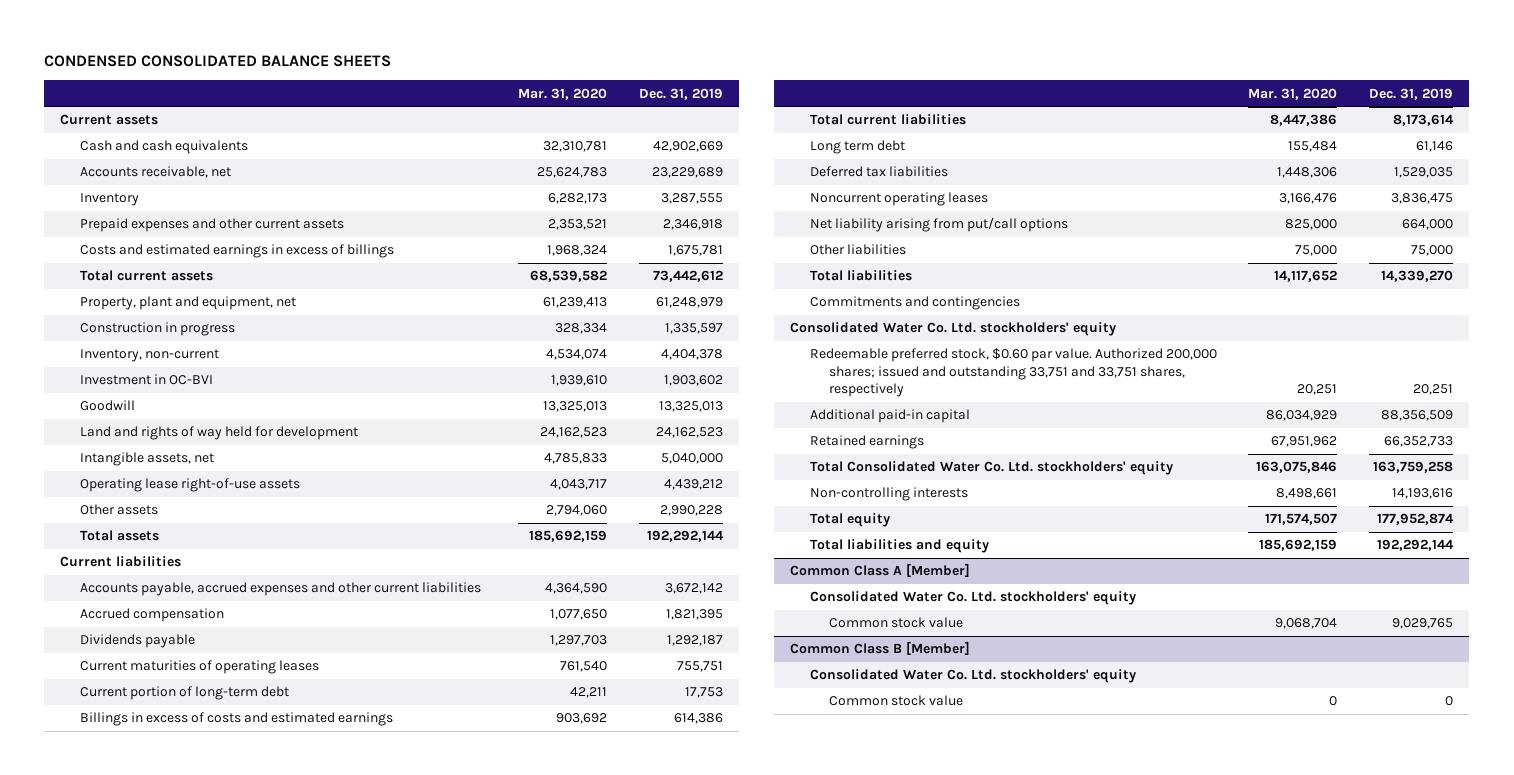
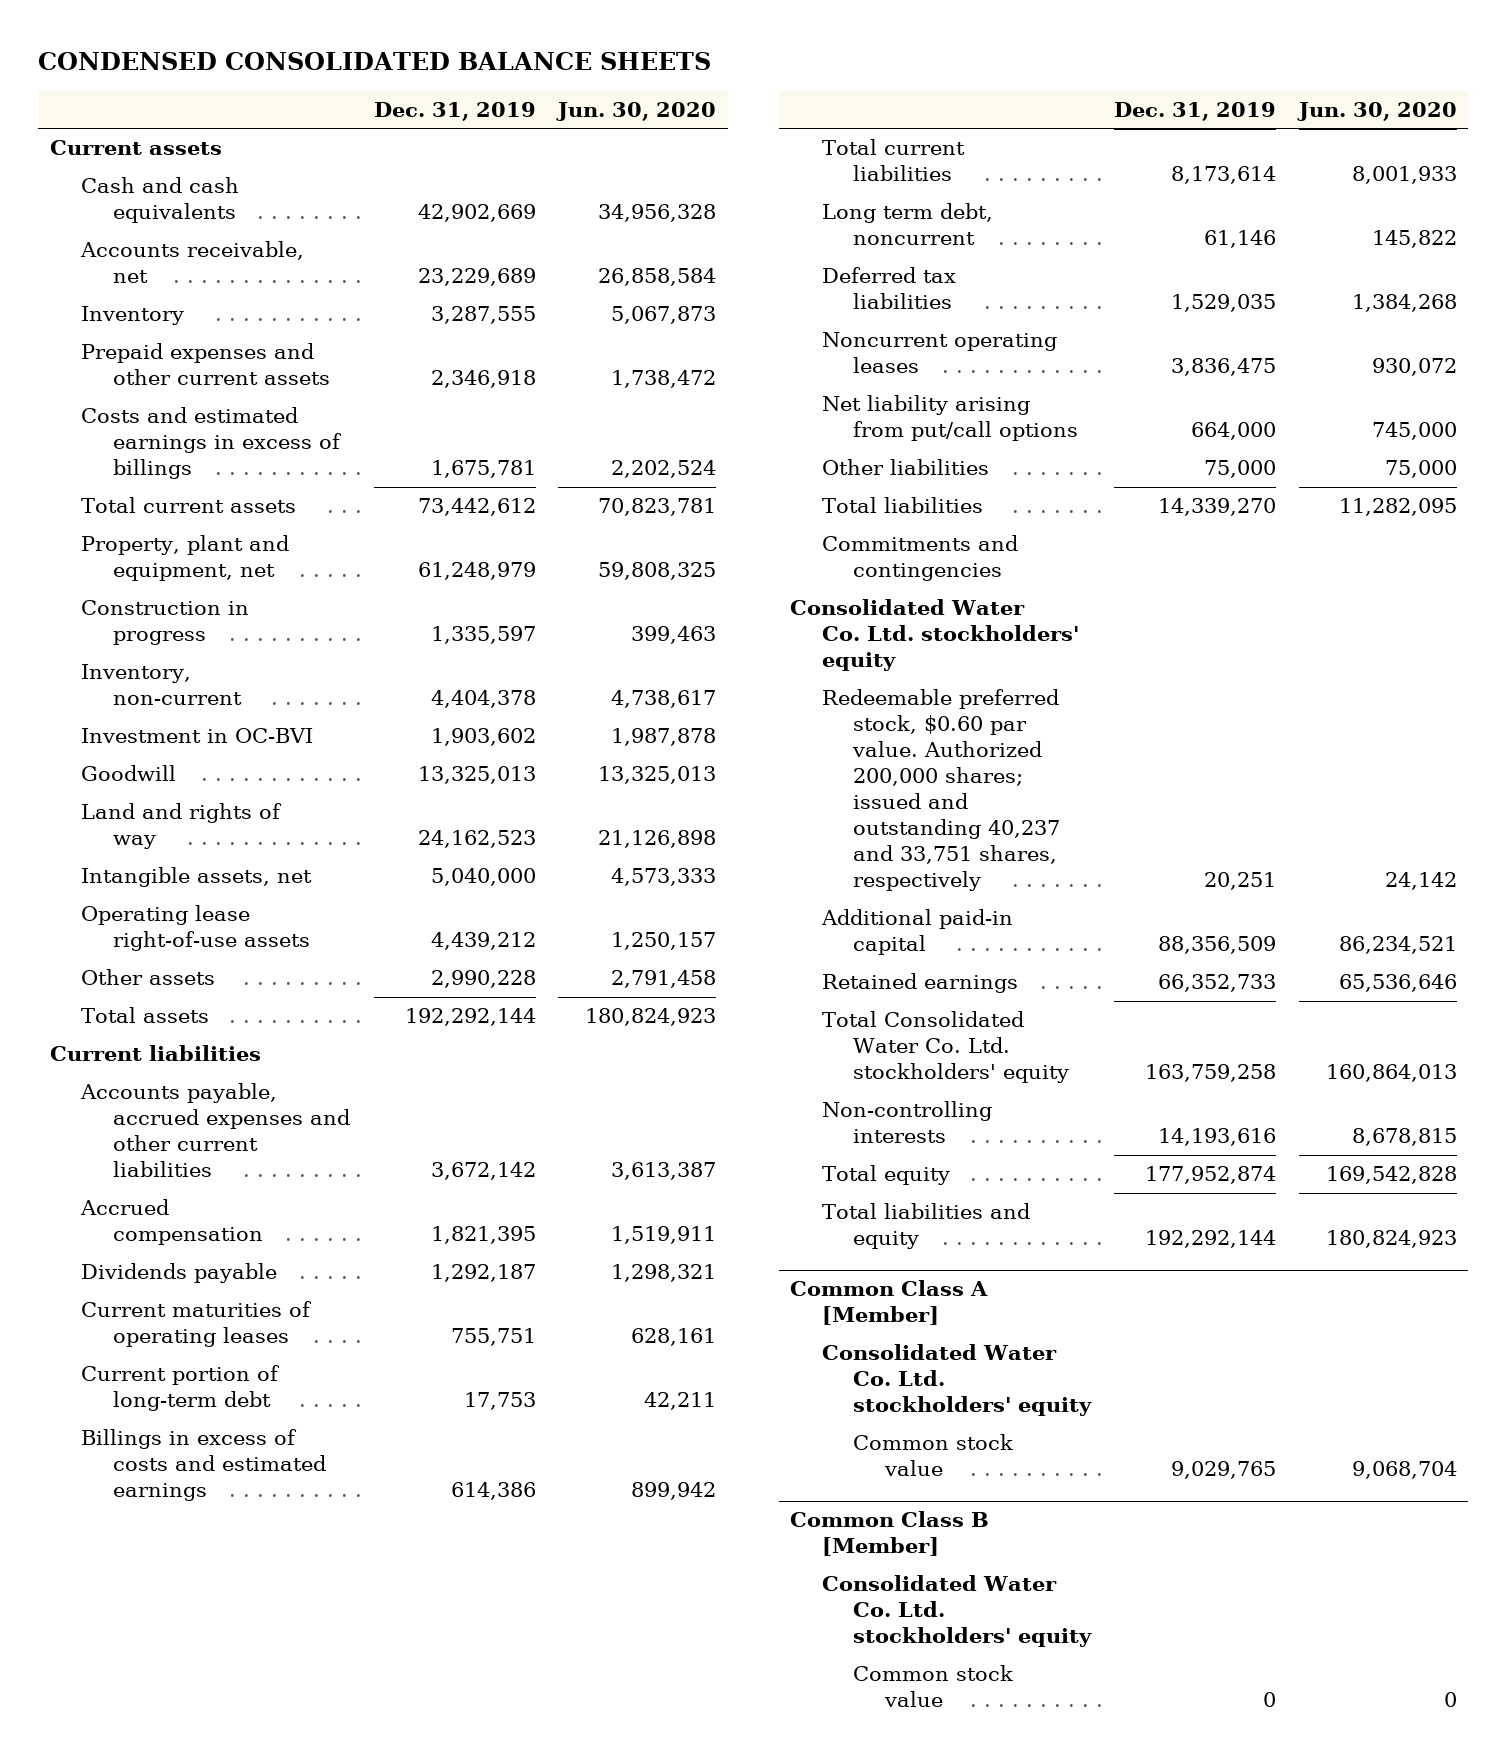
- | Mar. 31, 2020 | Dec. 31, 2019
+ | Dec. 31, 2019 | Jun. 30, 2020
- Land and rights of way held for development | 24,162,523 | 24,162,523
+ Land and rights of way | 24,162,523 | 21,126,898
- Long term debt | 155,484 | 61,146
+ Long term debt, noncurrent | 61,146 | 145,822
- Redeemable preferred stock, $0.60 par value. Authorized 200,000 shares; issued and outstanding 33,751 and 33,751 shares, respectively | 20,251 | 20,251
+ Redeemable preferred stock, $0.60 par value. Authorized 200,000 shares; issued and outstanding 40,237 and 33,751 shares, respectively | 20,251 | 24,142

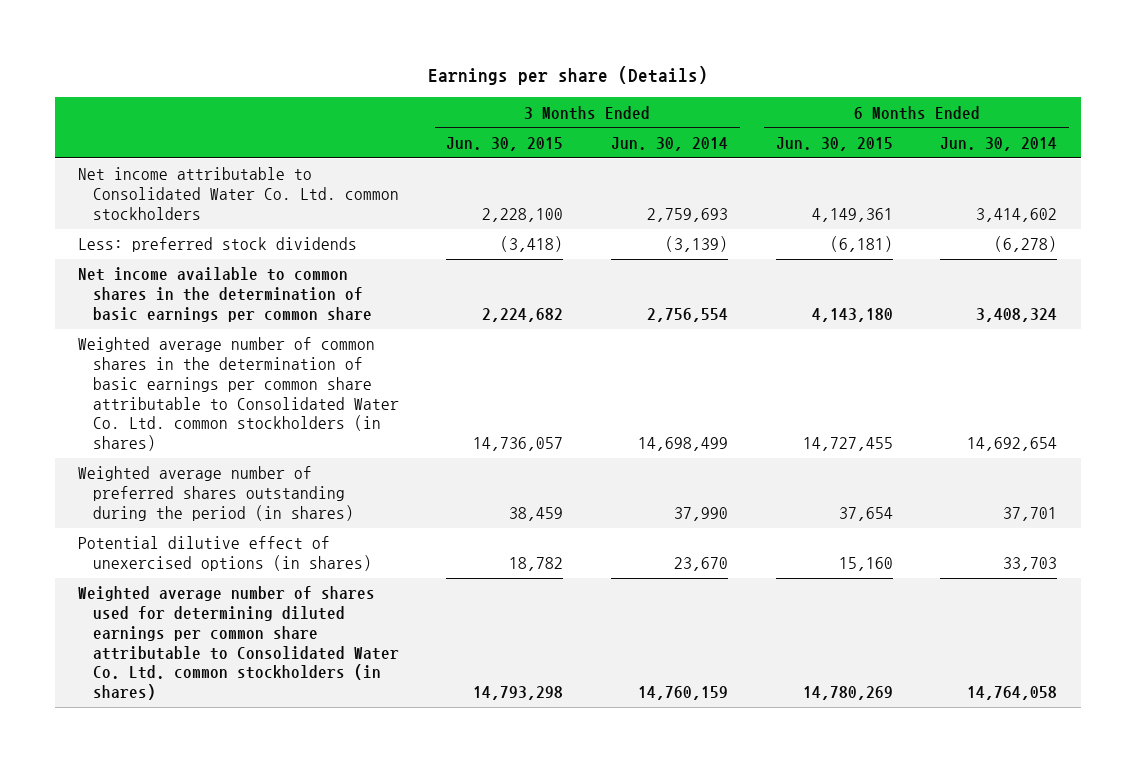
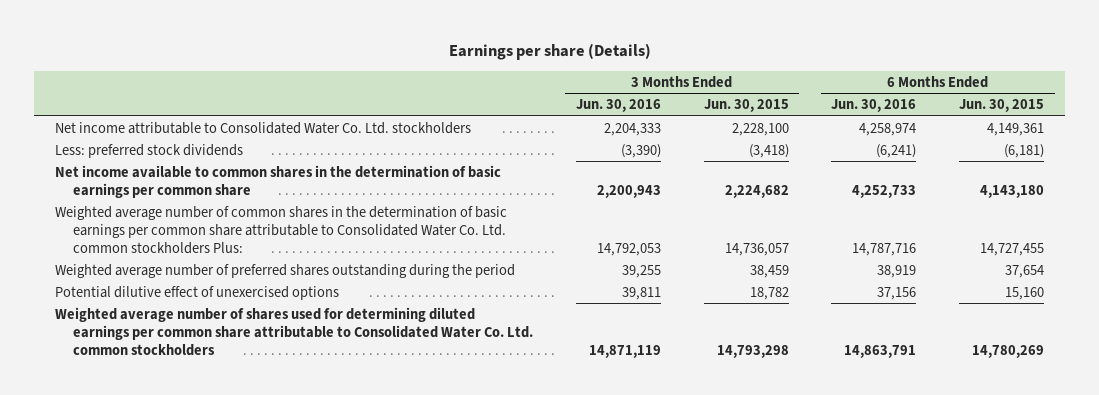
- | 3 Months Ended Jun. 30, 2015 | 3 Months Ended Jun. 30, 2014 | 6 Months Ended Jun. 30, 2015 | 6 Months Ended Jun. 30, 2014
+ | 3 Months Ended Jun. 30, 2016 | 3 Months Ended Jun. 30, 2015 | 6 Months Ended Jun. 30, 2016 | 6 Months Ended Jun. 30, 2015
- Net income attributable to Consolidated Water Co. Ltd. common stockholders | 2,228,100 | 2,759,693 | 4,149,361 | 3,414,602
+ Net income attributable to Consolidated Water Co. Ltd. stockholders | 2,204,333 | 2,228,100 | 4,258,974 | 4,149,361
- Weighted average number of common shares in the determination of basic earnings per common share attributable to Consolidated Water Co. Ltd. common stockholders (in shares) | 14,736,057 | 14,698,499 | 14,727,455 | 14,692,654
- Weighted average number of preferred shares outstanding during the period (in shares) | 38,459 | 37,990 | 37,654 | 37,701
- Potential dilutive effect of unexercised options (in shares) | 18,782 | 23,670 | 15,160 | 33,703
- Weighted average number of shares used for determining diluted earnings per common share attributable to Consolidated Water Co. Ltd. common stockholders (in shares) | 14,793,298 | 14,760,159 | 14,780,269 | 14,764,058
+ Weighted average number of common shares in the determination of basic earnings per common share attributable to Consolidated Water Co. Ltd. common stockholders Plus: | 14,792,053 | 14,736,057 | 14,787,716 | 14,727,455
+ Weighted average number of preferred shares outstanding during the period | 39,255 | 38,459 | 38,919 | 37,654
+ Potential dilutive effect of unexercised options | 39,811 | 18,782 | 37,156 | 15,160
+ Weighted average number of shares used for determining diluted earnings per common share attributable to Consolidated Water Co. Ltd. common stockholders | 14,871,119 | 14,793,298 | 14,863,791 | 14,780,269

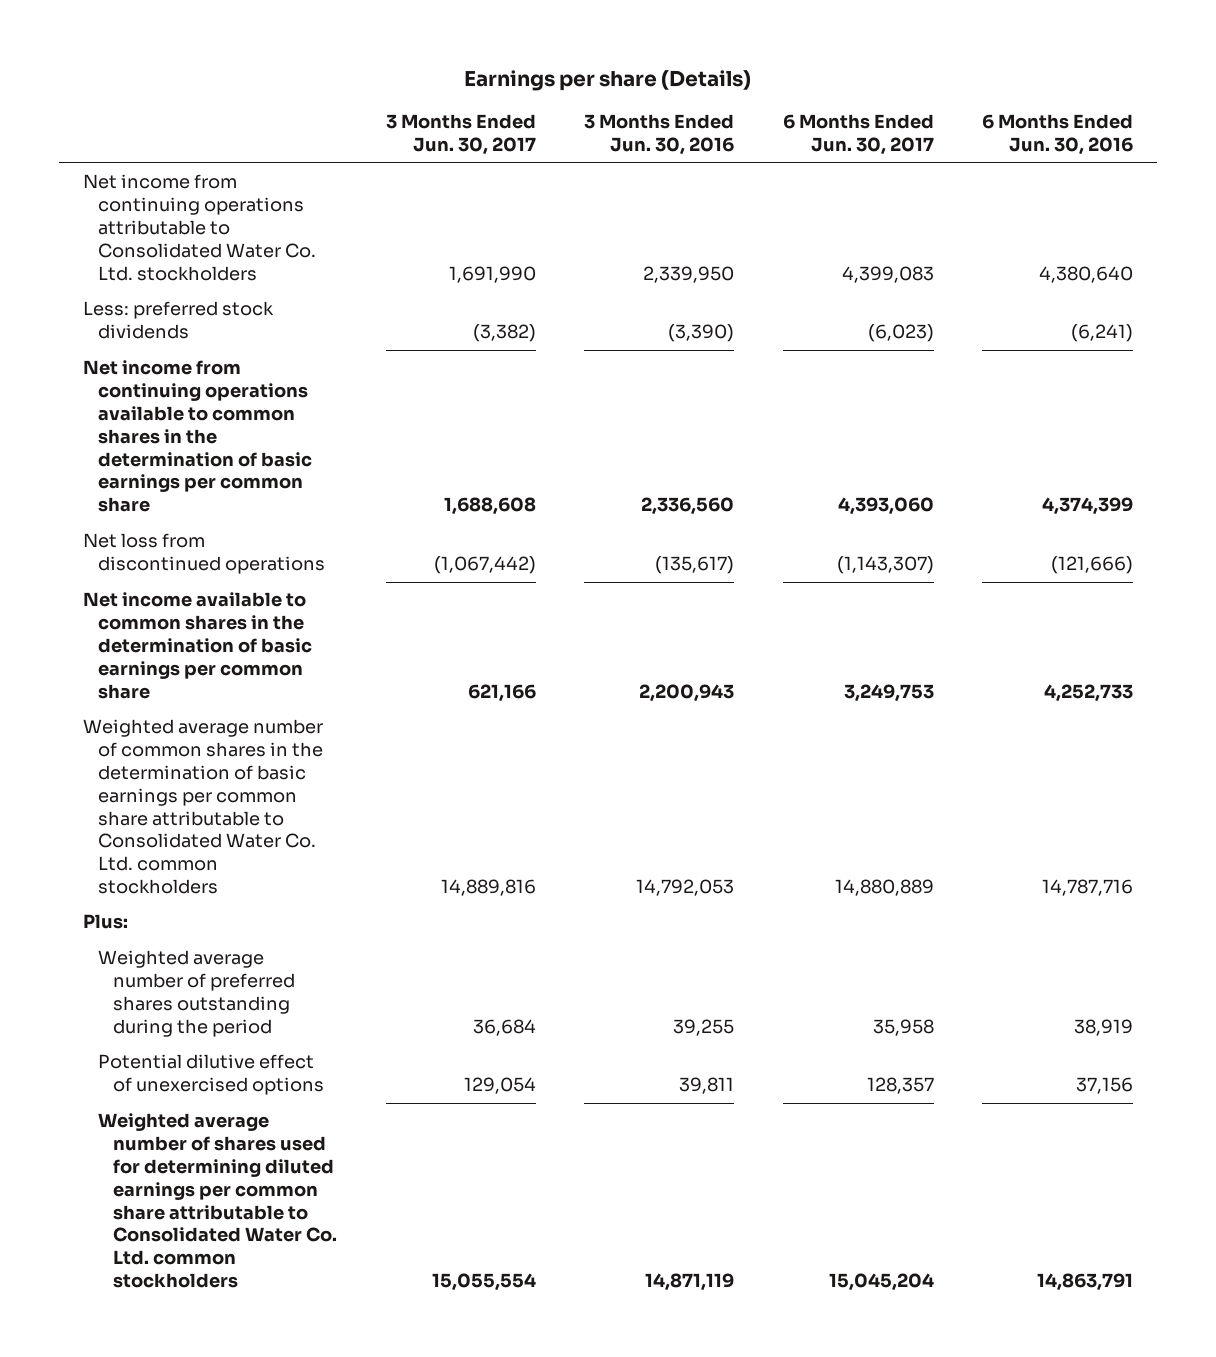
- | 3 Months Ended Jun. 30, 2016 | 3 Months Ended Jun. 30, 2015 | 6 Months Ended Jun. 30, 2016 | 6 Months Ended Jun. 30, 2015
+ | 3 Months Ended Jun. 30, 2017 | 3 Months Ended Jun. 30, 2016 | 6 Months Ended Jun. 30, 2017 | 6 Months Ended Jun. 30, 2016
- Net income attributable to Consolidated Water Co. Ltd. stockholders | 2,204,333 | 2,228,100 | 4,258,974 | 4,149,361
+ Net income from continuing operations attributable to Consolidated Water Co. Ltd. stockholders | 1,691,990 | 2,339,950 | 4,399,083 | 4,380,640
+ Net income from continuing operations available to common shares in the determination of basic earnings per common share | 1,688,608 | 2,336,560 | 4,393,060 | 4,374,399
+ Net loss from discontinued operations | (1,067,442) | (135,617) | (1,143,307) | (121,666)
- Weighted average number of common shares in the determination of basic earnings per common share attributable to Consolidated Water Co. Ltd. common stockholders Plus: | 14,792,053 | 14,736,057 | 14,787,716 | 14,727,455
+ Weighted average number of common shares in the determination of basic earnings per common share attributable to Consolidated Water Co. Ltd. common stockholders | 14,889,816 | 14,792,053 | 14,880,889 | 14,787,716
+ Plus:

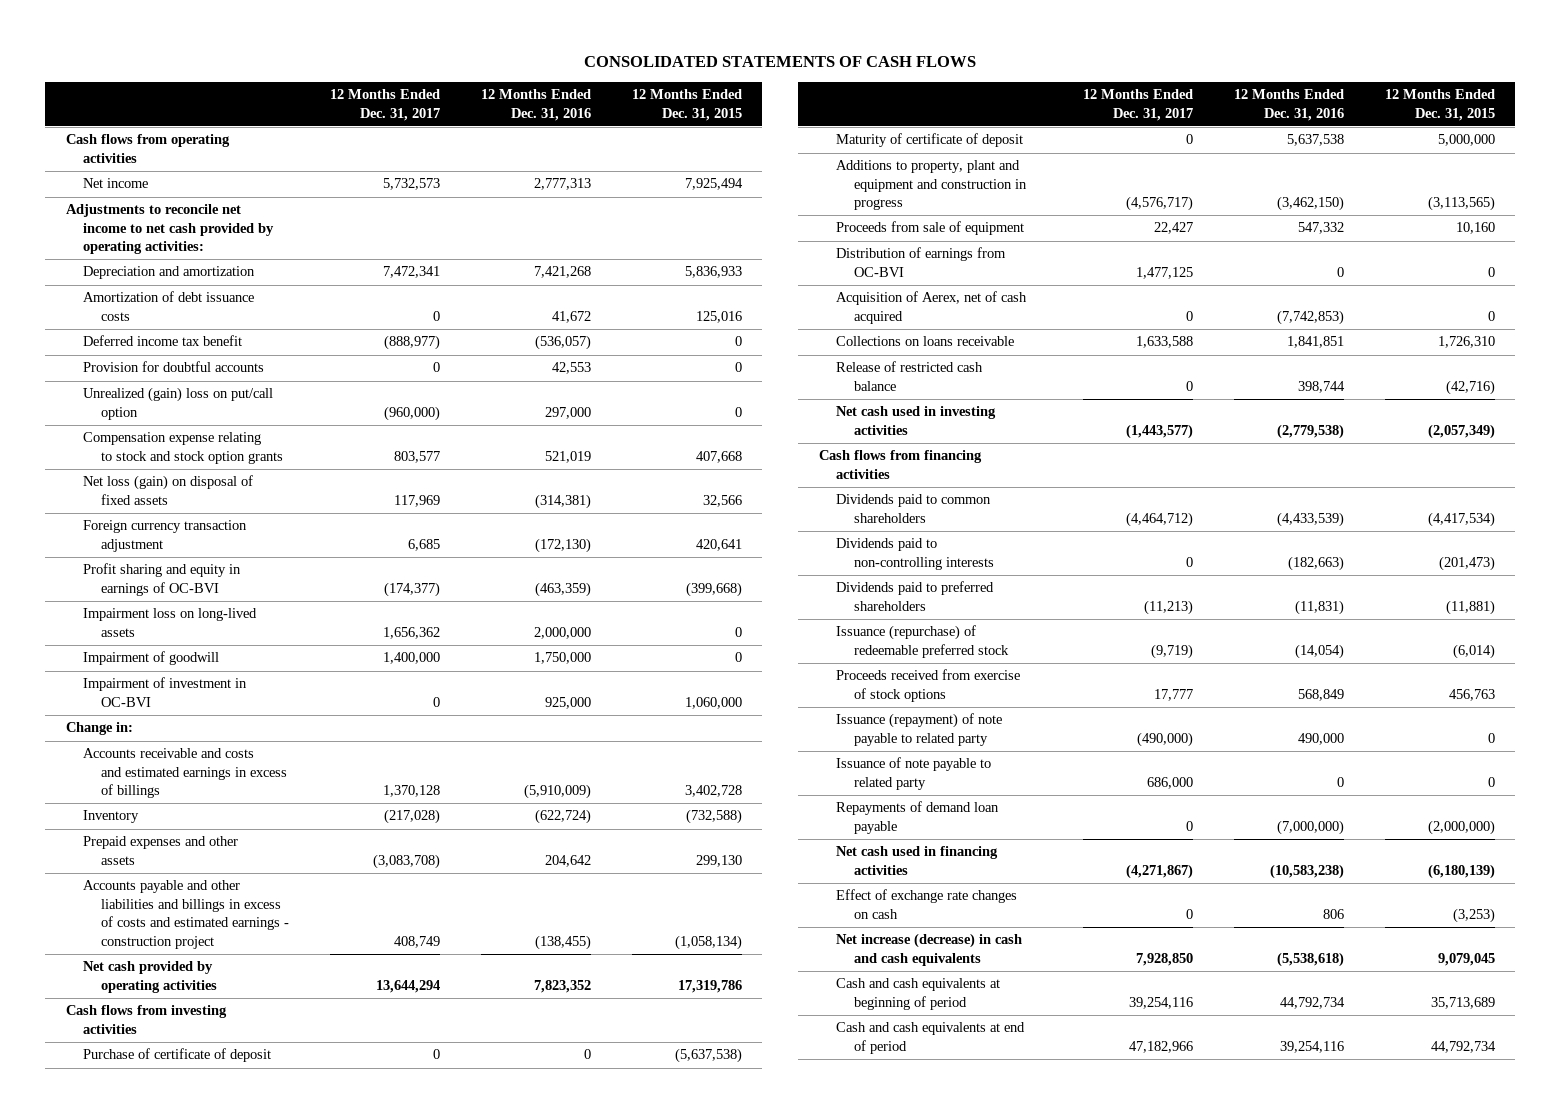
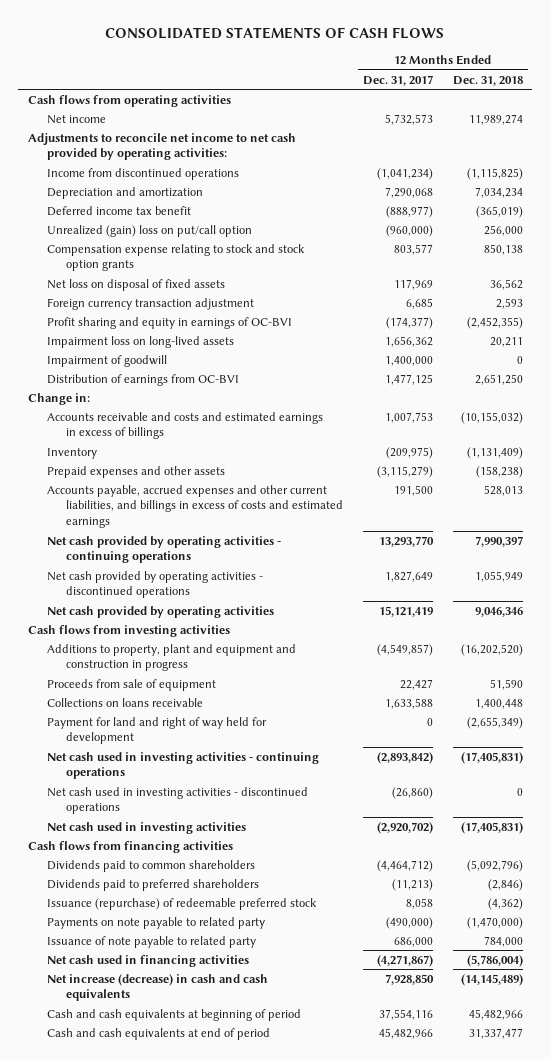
- | 12 Months Ended Dec. 31, 2017 | 12 Months Ended Dec. 31, 2016 | 12 Months Ended Dec. 31, 2015
+ | 12 Months Ended Dec. 31, 2017 | 12 Months Ended Dec. 31, 2018
- Depreciation and amortization | 7,472,341 | 7,421,268 | 5,836,933
- Amortization of debt issuance costs | 0 | 41,672 | 125,016
+ Income from discontinued operations | (1,041,234) | (1,115,825)
+ Depreciation and amortization | 7,290,068 | 7,034,234
- Provision for doubtful accounts | 0 | 42,553 | 0
- Net loss (gain) on disposal of fixed assets | 117,969 | (314,381) | 32,566
+ Net loss on disposal of fixed assets | 117,969 | 36,562
- Impairment of investment in OC-BVI | 0 | 925,000 | 1,060,000
moved up: Distribution of earnings from OC-BVI | 1,477,125 | 2,651,250
- Accounts receivable and costs and estimated earnings in excess of billings | 1,370,128 | (5,910,009) | 3,402,728
- Inventory | (217,028) | (622,724) | (732,588)
- Prepaid expenses and other assets | (3,083,708) | 204,642 | 299,130
- Accounts payable and other liabilities and billings in excess of costs and estimated earnings - construction project | 408,749 | (138,455) | (1,058,134)
- Net cash provided by operating activities | 13,644,294 | 7,823,352 | 17,319,786
+ Accounts receivable and costs and estimated earnings in excess of billings | 1,007,753 | (10,155,032)
+ Inventory | (209,975) | (1,131,409)
+ Prepaid expenses and other assets | (3,115,279) | (158,238)
+ Accounts payable, accrued expenses and other current liabilities, and billings in excess of costs and estimated earnings | 191,500 | 528,013
+ Net cash provided by operating activities - continuing operations | 13,293,770 | 7,990,397
+ Net cash provided by operating activities - discontinued operations | 1,827,649 | 1,055,949
+ Net cash provided by operating activities | 15,121,419 | 9,046,346
- Purchase of certificate of deposit | 0 | 0 | (5,637,538)
- Maturity of certificate of deposit | 0 | 5,637,538 | 5,000,000
- Additions to property, plant and equipment and construction in progress | (4,576,717) | (3,462,150) | (3,113,565)
+ Additions to property, plant and equipment and construction in progress | (4,549,857) | (16,202,520)
- Acquisition of Aerex, net of cash acquired | 0 | (7,742,853) | 0
- Release of restricted cash balance | 0 | 398,744 | (42,716)
- Net cash used in investing activities | (1,443,577) | (2,779,538) | (2,057,349)
+ Payment for land and right of way held for development | 0 | (2,655,349)
+ Net cash used in investing activities - continuing operations | (2,893,842) | (17,405,831)
+ Net cash used in investing activities - discontinued operations | (26,860) | 0
+ Net cash used in investing activities | (2,920,702) | (17,405,831)
- Dividends paid to non-controlling interests | 0 | (182,663) | (201,473)
- Issuance (repurchase) of redeemable preferred stock | (9,719) | (14,054) | (6,014)
- Proceeds received from exercise of stock options | 17,777 | 568,849 | 456,763
- Issuance (repayment) of note payable to related party | (490,000) | 490,000 | 0
+ Issuance (repurchase) of redeemable preferred stock | 8,058 | (4,362)
+ Payments on note payable to related party | (490,000) | (1,470,000)
- Repayments of demand loan payable | 0 | (7,000,000) | (2,000,000)
- Effect of exchange rate changes on cash | 0 | 806 | (3,253)
- Cash and cash equivalents at beginning of period | 39,254,116 | 44,792,734 | 35,713,689
- Cash and cash equivalents at end of period | 47,182,966 | 39,254,116 | 44,792,734
+ Cash and cash equivalents at beginning of period | 37,554,116 | 45,482,966
+ Cash and cash equivalents at end of period | 45,482,966 | 31,337,477

